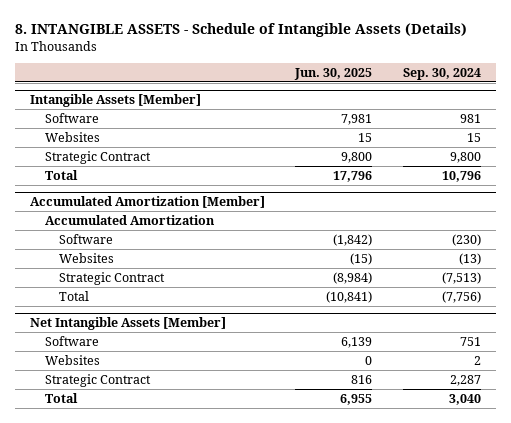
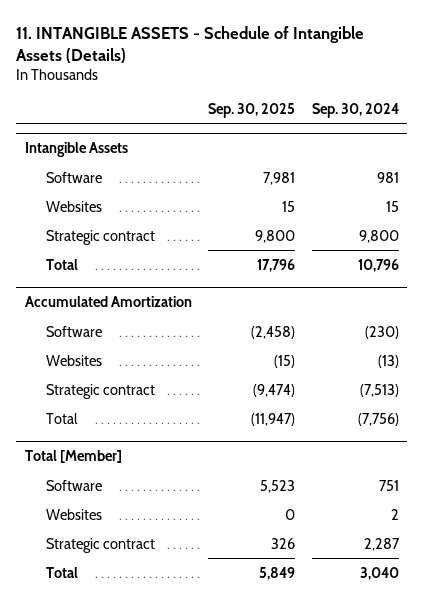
- 8. INTANGIBLE ASSETS - Schedule of Intangible Assets (Details)
+ 11. INTANGIBLE ASSETS - Schedule of Intangible Assets (Details)
- | Jun. 30, 2025 | Sep. 30, 2024
+ | Sep. 30, 2025 | Sep. 30, 2024
- Intangible Assets [Member]
+ Intangible Assets
- Strategic Contract | 9,800 | 9,800
+ Strategic contract | 9,800 | 9,800
- Accumulated Amortization [Member]
- Accumulated Amortization
+ Accumulated Amortization
- Strategic Contract | (8,984) | (7,513)
+ Strategic contract | (9,474) | (7,513)
- Net Intangible Assets [Member]
+ Total [Member]
- Strategic Contract | 816 | 2,287
+ Strategic contract | 326 | 2,287

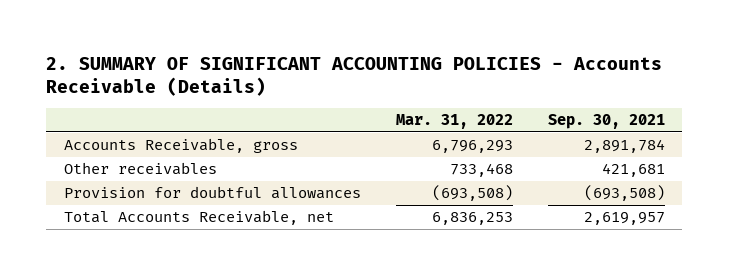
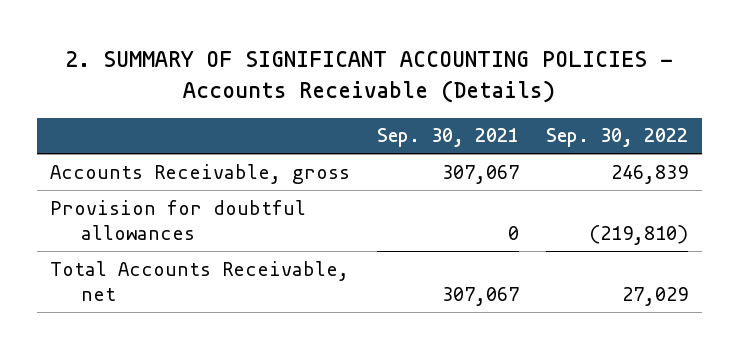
- | Mar. 31, 2022 | Sep. 30, 2021
+ | Sep. 30, 2021 | Sep. 30, 2022
- Accounts Receivable, gross | 6,796,293 | 2,891,784
- Other receivables | 733,468 | 421,681
- Provision for doubtful allowances | (693,508) | (693,508)
- Total Accounts Receivable, net | 6,836,253 | 2,619,957
+ Accounts Receivable, gross | 307,067 | 246,839
+ Provision for doubtful allowances | 0 | (219,810)
+ Total Accounts Receivable, net | 307,067 | 27,029

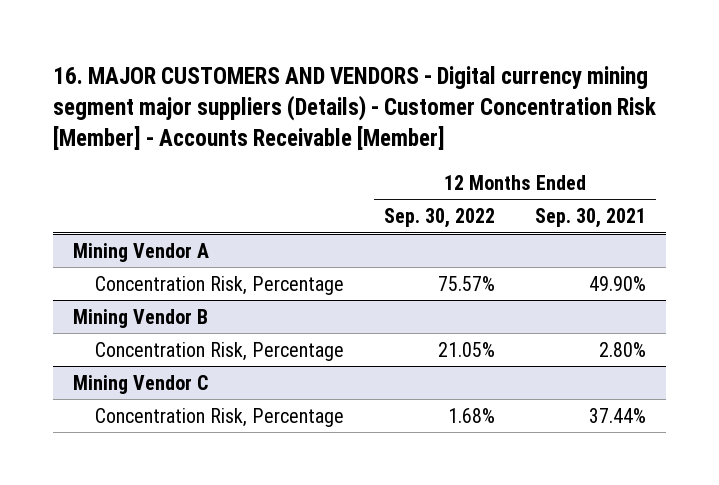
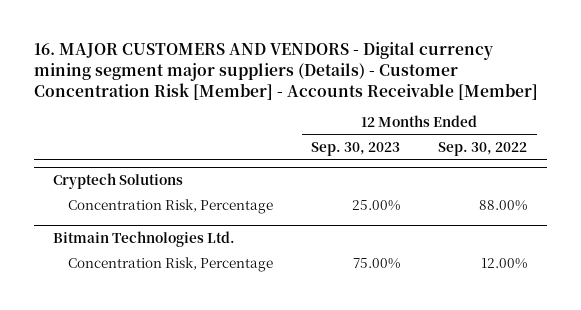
- | 12 Months Ended Sep. 30, 2022 | 12 Months Ended Sep. 30, 2021
+ | 12 Months Ended Sep. 30, 2023 | 12 Months Ended Sep. 30, 2022
- Mining Vendor A
- Concentration Risk, Percentage | 75.57% | 49.90%
- Mining Vendor B
- Concentration Risk, Percentage | 21.05% | 2.80%
- Mining Vendor C
- Concentration Risk, Percentage | 1.68% | 37.44%
+ Cryptech Solutions
+ Concentration Risk, Percentage | 25.00% | 88.00%
+ Bitmain Technologies Ltd.
+ Concentration Risk, Percentage | 75.00% | 12.00%

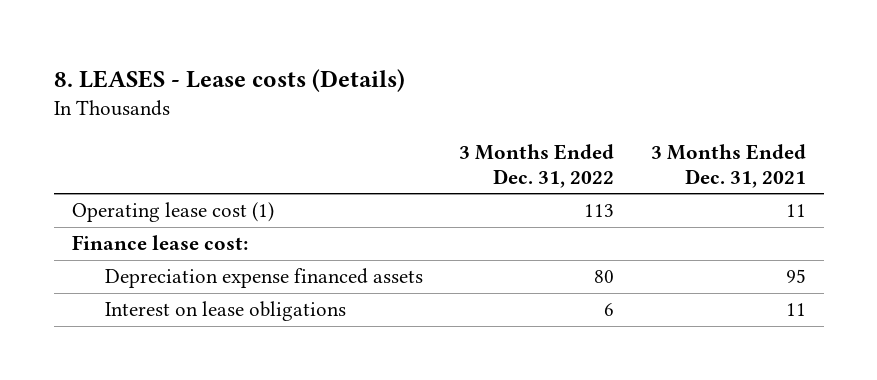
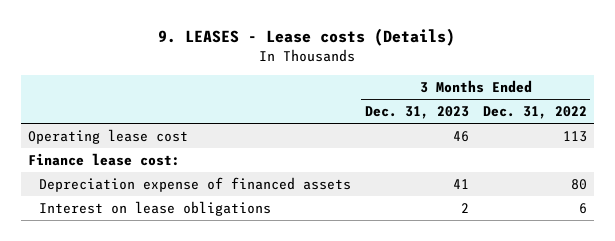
- 8. LEASES - Lease costs (Details)
+ 9. LEASES - Lease costs (Details)
- | 3 Months Ended Dec. 31, 2022 | 3 Months Ended Dec. 31, 2021
+ | 3 Months Ended Dec. 31, 2023 | 3 Months Ended Dec. 31, 2022
- Operating lease cost (1) | 113 | 11
+ Operating lease cost | 46 | 113
- Depreciation expense financed assets | 80 | 95
+ Depreciation expense of financed assets | 41 | 80

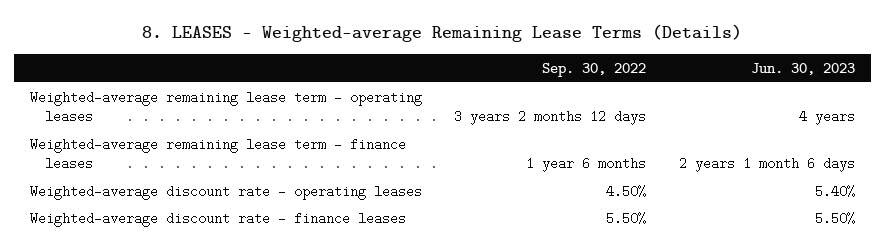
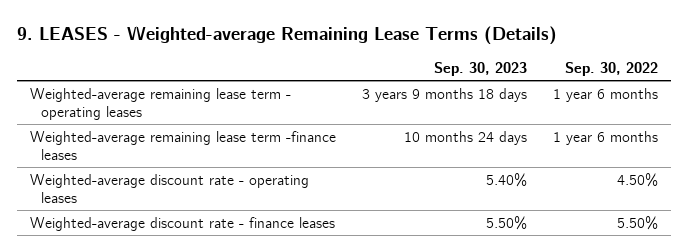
- 8. LEASES - Weighted-average Remaining Lease Terms (Details)
+ 9. LEASES - Weighted-average Remaining Lease Terms (Details)
- | Sep. 30, 2022 | Jun. 30, 2023
+ | Sep. 30, 2023 | Sep. 30, 2022
- Weighted-average remaining lease term - operating leases | 3 years 2 months 12 days | 4 years
- Weighted-average remaining lease term - finance leases | 1 year 6 months | 2 years 1 month 6 days
+ Weighted-average remaining lease term - operating leases | 3 years 9 months 18 days | 1 year 6 months
+ Weighted-average remaining lease term -finance leases | 10 months 24 days | 1 year 6 months

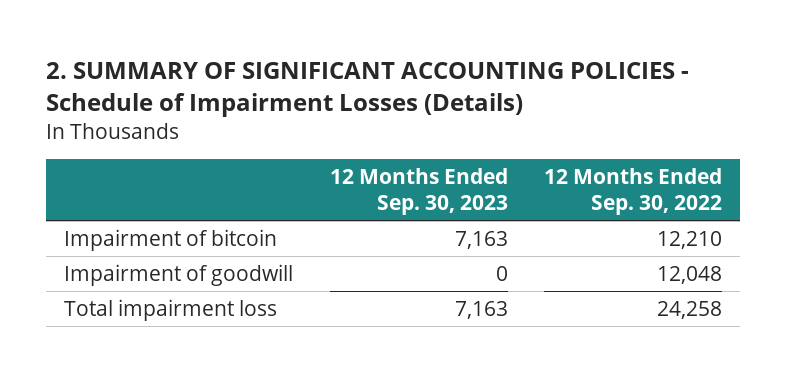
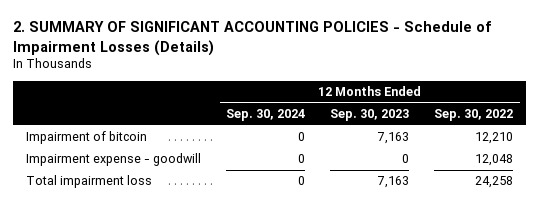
- | 12 Months Ended Sep. 30, 2023 | 12 Months Ended Sep. 30, 2022
+ | 12 Months Ended Sep. 30, 2024 | 12 Months Ended Sep. 30, 2023 | 12 Months Ended Sep. 30, 2022
- Impairment of goodwill | 0 | 12,048
+ Impairment expense - goodwill | 0 | 0 | 12,048

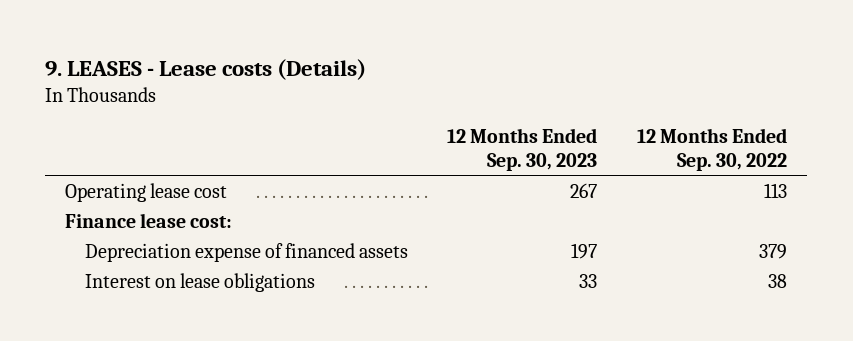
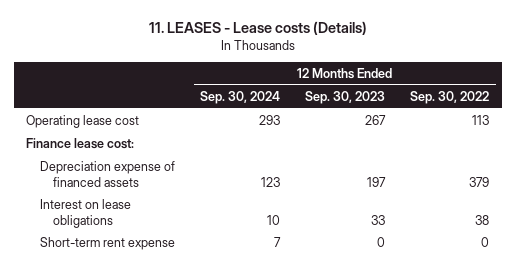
- 9. LEASES - Lease costs (Details)
+ 11. LEASES - Lease costs (Details)
- | 12 Months Ended Sep. 30, 2023 | 12 Months Ended Sep. 30, 2022
+ | 12 Months Ended Sep. 30, 2024 | 12 Months Ended Sep. 30, 2023 | 12 Months Ended Sep. 30, 2022
+ Short-term rent expense | 7 | 0 | 0

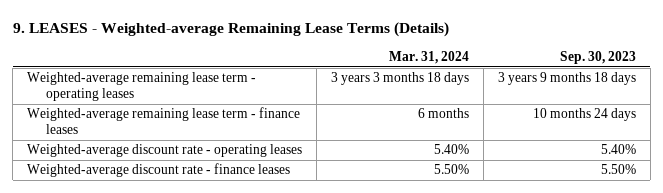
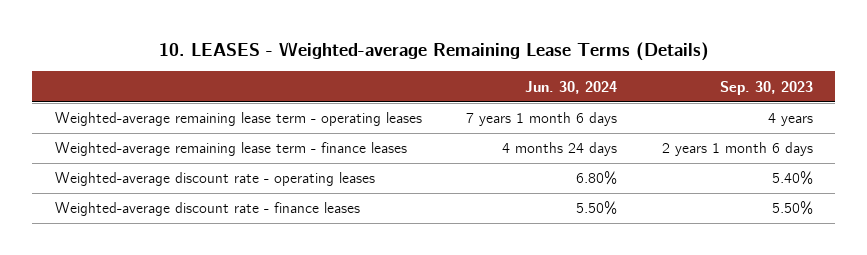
- 9. LEASES - Weighted-average Remaining Lease Terms (Details)
+ 10. LEASES - Weighted-average Remaining Lease Terms (Details)
- | Mar. 31, 2024 | Sep. 30, 2023
+ | Jun. 30, 2024 | Sep. 30, 2023
- Weighted-average remaining lease term - operating leases | 3 years 3 months 18 days | 3 years 9 months 18 days
- Weighted-average remaining lease term - finance leases | 6 months | 10 months 24 days
+ Weighted-average remaining lease term - operating leases | 7 years 1 month 6 days | 4 years
+ Weighted-average remaining lease term - finance leases | 4 months 24 days | 2 years 1 month 6 days

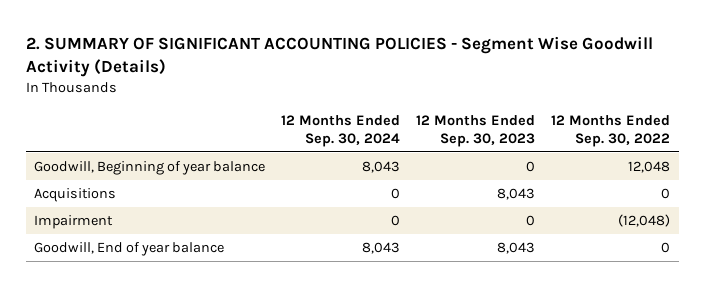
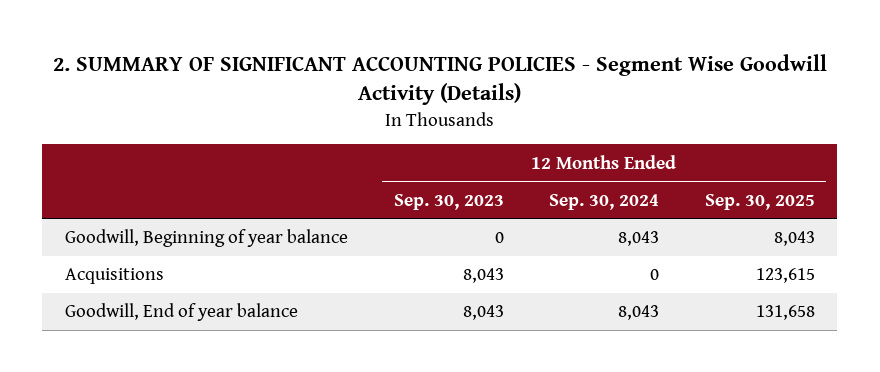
- | 12 Months Ended Sep. 30, 2024 | 12 Months Ended Sep. 30, 2023 | 12 Months Ended Sep. 30, 2022
+ | 12 Months Ended Sep. 30, 2023 | 12 Months Ended Sep. 30, 2024 | 12 Months Ended Sep. 30, 2025
- Impairment | 0 | 0 | (12,048)

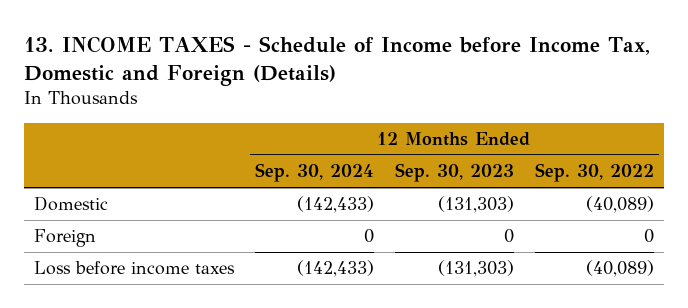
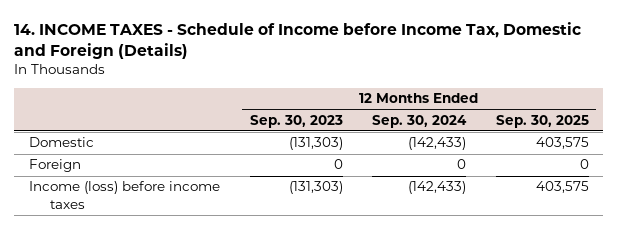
- 13. INCOME TAXES - Schedule of Income before Income Tax, Domestic and Foreign (Details)
+ 14. INCOME TAXES - Schedule of Income before Income Tax, Domestic and Foreign (Details)
- | 12 Months Ended Sep. 30, 2024 | 12 Months Ended Sep. 30, 2023 | 12 Months Ended Sep. 30, 2022
+ | 12 Months Ended Sep. 30, 2023 | 12 Months Ended Sep. 30, 2024 | 12 Months Ended Sep. 30, 2025
- Loss before income taxes | (142,433) | (131,303) | (40,089)
+ Income (loss) before income taxes | (131,303) | (142,433) | 403,575

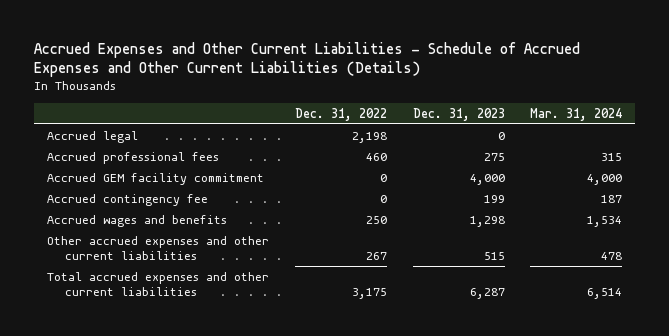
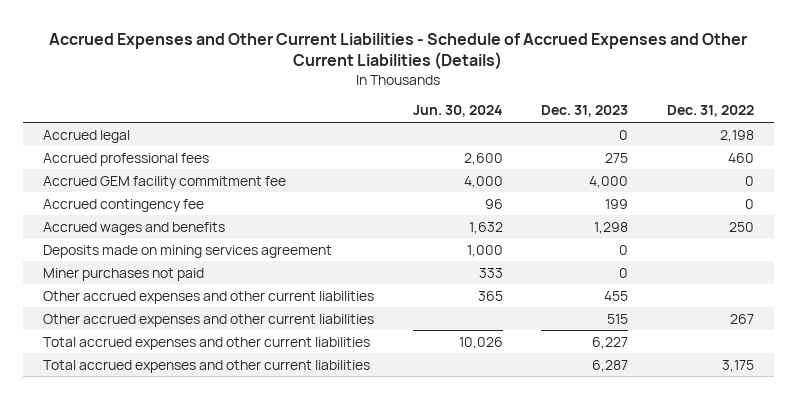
- | Dec. 31, 2022 | Dec. 31, 2023 | Mar. 31, 2024
+ | Jun. 30, 2024 | Dec. 31, 2023 | Dec. 31, 2022
- Accrued GEM facility commitment | 0 | 4,000 | 4,000
+ Accrued GEM facility commitment fee | 4,000 | 4,000 | 0
+ Deposits made on mining services agreement | 1,000 | 0 |
+ Miner purchases not paid | 333 | 0 |
+ Other accrued expenses and other current liabilities | 365 | 455 |
+ Total accrued expenses and other current liabilities | 10,026 | 6,227 |

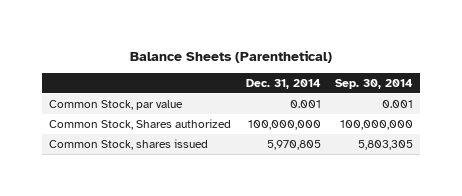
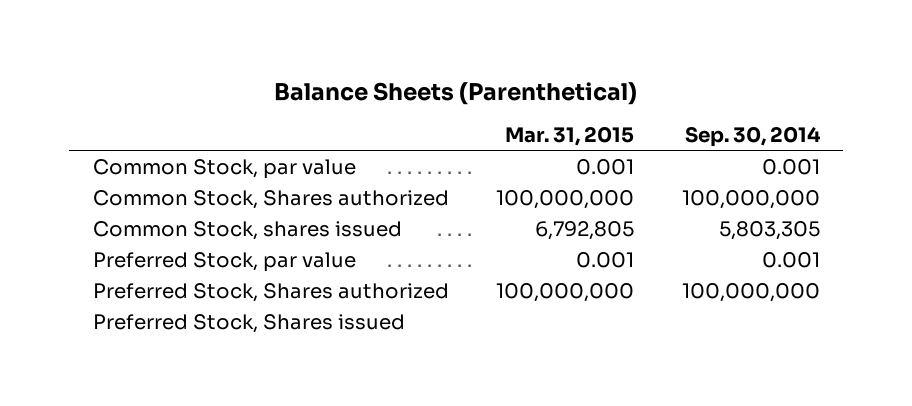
- | Dec. 31, 2014 | Sep. 30, 2014
+ | Mar. 31, 2015 | Sep. 30, 2014
+ Preferred Stock, par value | 0.001 | 0.001
+ Preferred Stock, Shares authorized | 100,000,000 | 100,000,000
+ Preferred Stock, Shares issued

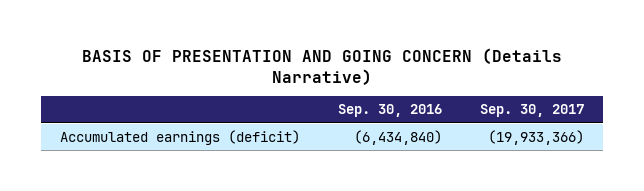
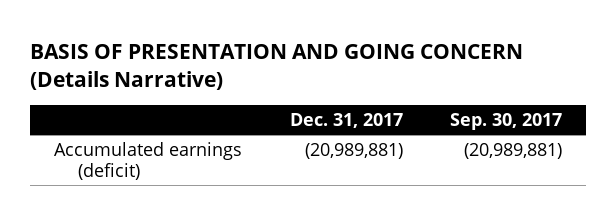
- | Sep. 30, 2016 | Sep. 30, 2017
+ | Dec. 31, 2017 | Sep. 30, 2017
- Accumulated earnings (deficit) | (6,434,840) | (19,933,366)
+ Accumulated earnings (deficit) | (20,989,881) | (20,989,881)

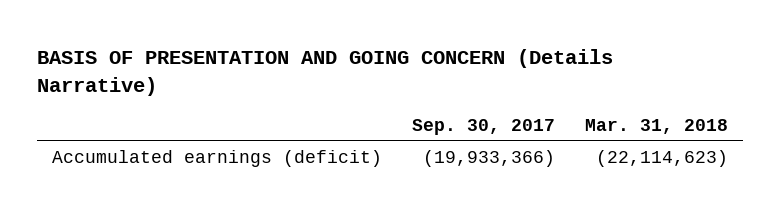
- | Dec. 31, 2017 | Sep. 30, 2017
+ | Sep. 30, 2017 | Mar. 31, 2018
- Accumulated earnings (deficit) | (20,989,881) | (20,989,881)
+ Accumulated earnings (deficit) | (19,933,366) | (22,114,623)

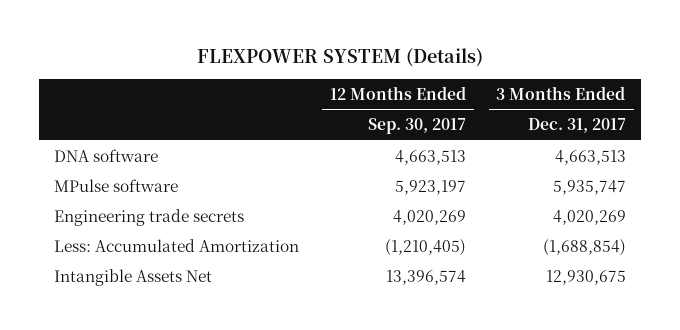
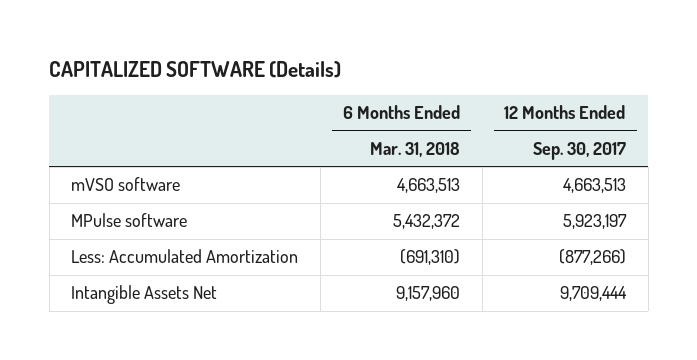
- FLEXPOWER SYSTEM (Details)
+ CAPITALIZED SOFTWARE (Details)
- | 12 Months Ended Sep. 30, 2017 | 3 Months Ended Dec. 31, 2017
+ | 6 Months Ended Mar. 31, 2018 | 12 Months Ended Sep. 30, 2017
- DNA software | 4,663,513 | 4,663,513
+ mVSO software | 4,663,513 | 4,663,513
- Engineering trade secrets | 4,020,269 | 4,020,269
- Less: Accumulated Amortization | (1,210,405) | (1,688,854)
- Intangible Assets Net | 13,396,574 | 12,930,675
+ Less: Accumulated Amortization | (691,310) | (877,266)
+ Intangible Assets Net | 9,157,960 | 9,709,444

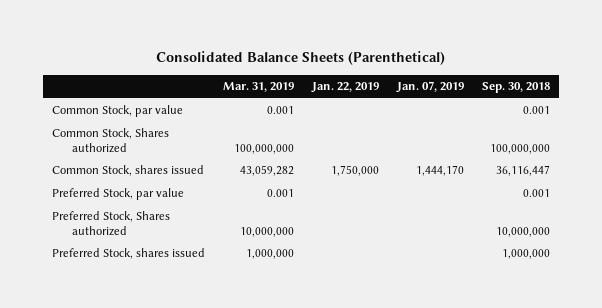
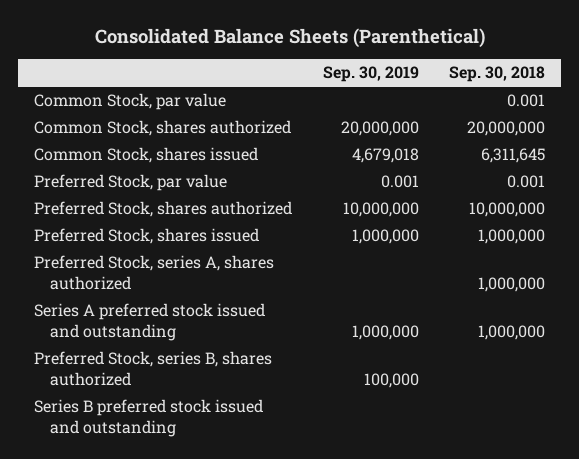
- | Mar. 31, 2019 | Jan. 22, 2019 | Jan. 07, 2019 | Sep. 30, 2018
+ | Sep. 30, 2019 | Sep. 30, 2018
- Common Stock, Shares authorized | 100,000,000 | | | 100,000,000
- Common Stock, shares issued | 43,059,282 | 1,750,000 | 1,444,170 | 36,116,447
+ Common Stock, shares authorized | 20,000,000 | 20,000,000
+ Common Stock, shares issued | 4,679,018 | 6,311,645
- Preferred Stock, Shares authorized | 10,000,000 | | | 10,000,000
+ Preferred Stock, shares authorized | 10,000,000 | 10,000,000
+ Preferred Stock, series A, shares authorized | | 1,000,000
+ Series A preferred stock issued and outstanding | 1,000,000 | 1,000,000
+ Preferred Stock, series B, shares authorized | 100,000 |
+ Series B preferred stock issued and outstanding

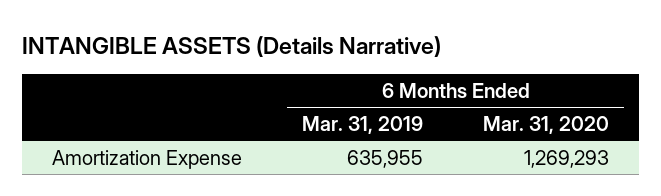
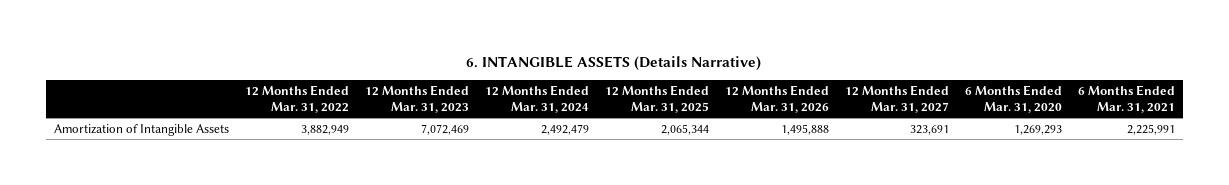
- INTANGIBLE ASSETS (Details Narrative)
+ 6. INTANGIBLE ASSETS (Details Narrative)
- | 6 Months Ended Mar. 31, 2019 | 6 Months Ended Mar. 31, 2020
+ | 12 Months Ended Mar. 31, 2022 | 12 Months Ended Mar. 31, 2023 | 12 Months Ended Mar. 31, 2024 | 12 Months Ended Mar. 31, 2025 | 12 Months Ended Mar. 31, 2026 | 12 Months Ended Mar. 31, 2027 | 6 Months Ended Mar. 31, 2020 | 6 Months Ended Mar. 31, 2021
- Amortization Expense | 635,955 | 1,269,293
+ Amortization of Intangible Assets | 3,882,949 | 7,072,469 | 2,492,479 | 2,065,344 | 1,495,888 | 323,691 | 1,269,293 | 2,225,991

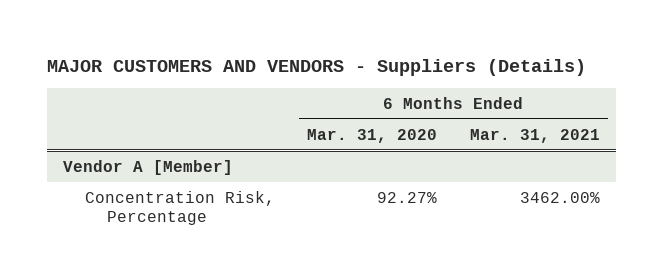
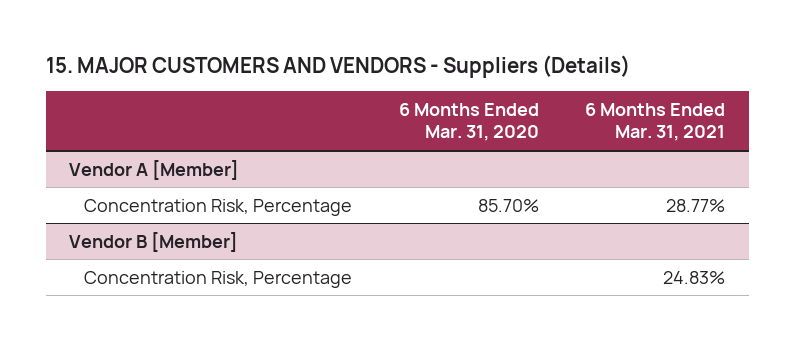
- MAJOR CUSTOMERS AND VENDORS - Suppliers (Details)
+ 15. MAJOR CUSTOMERS AND VENDORS - Suppliers (Details)
@ Vendor A [Member]
- Concentration Risk, Percentage | 92.27% | 3462.00%
+ Concentration Risk, Percentage | 85.70% | 28.77%
+ Vendor B [Member]
+ Concentration Risk, Percentage | | 24.83%

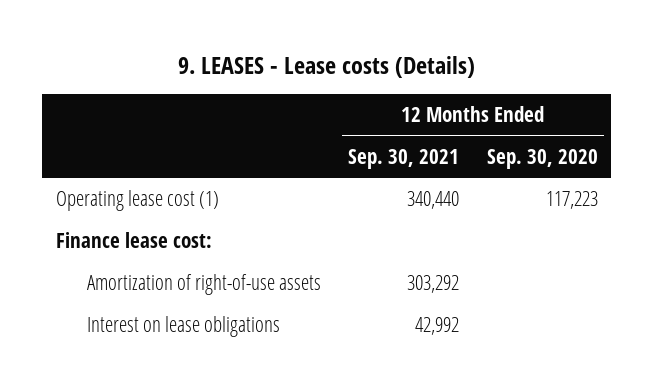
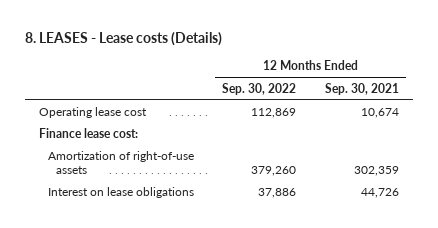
- 9. LEASES - Lease costs (Details)
+ 8. LEASES - Lease costs (Details)
- | 12 Months Ended Sep. 30, 2021 | 12 Months Ended Sep. 30, 2020
+ | 12 Months Ended Sep. 30, 2022 | 12 Months Ended Sep. 30, 2021
- Operating lease cost (1) | 340,440 | 117,223
+ Operating lease cost | 112,869 | 10,674
- Amortization of right-of-use assets | 303,292 |
- Interest on lease obligations | 42,992 |
+ Amortization of right-of-use assets | 379,260 | 302,359
+ Interest on lease obligations | 37,886 | 44,726

